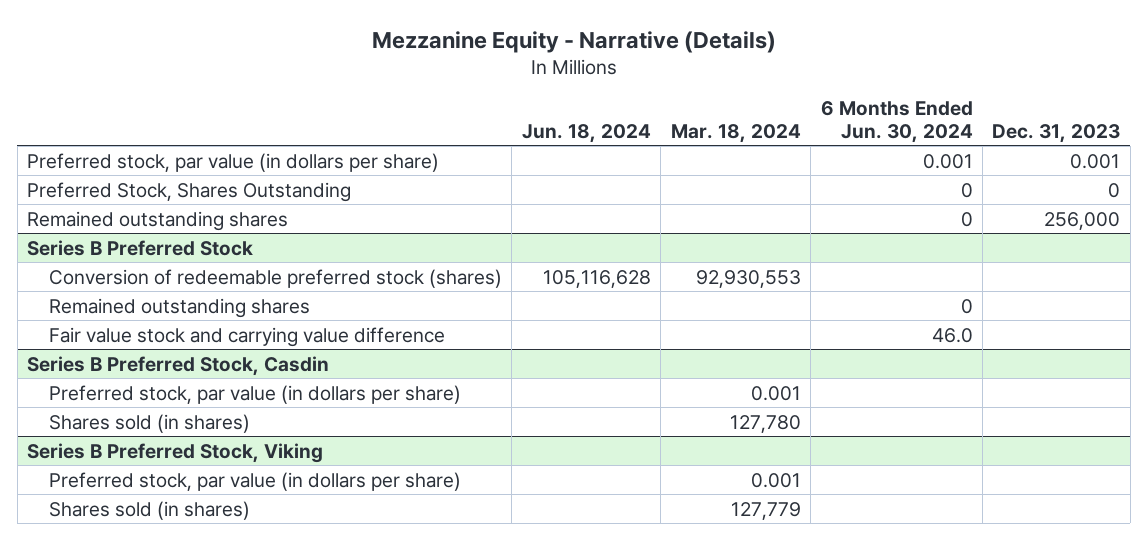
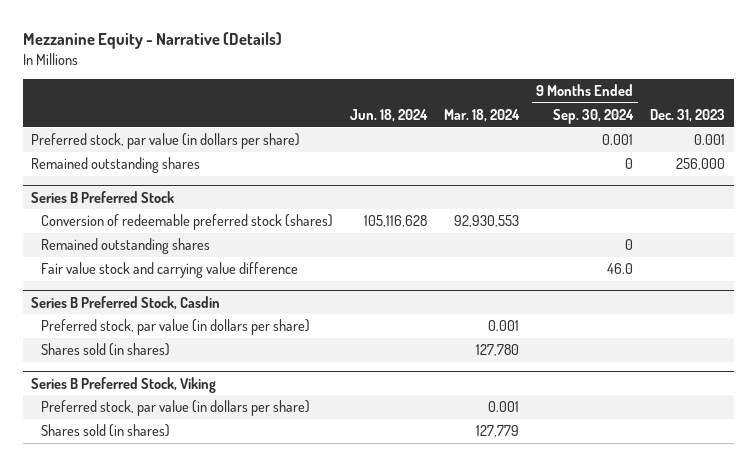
- | Jun. 18, 2024 | Mar. 18, 2024 | 6 Months Ended Jun. 30, 2024 | Dec. 31, 2023
+ | Jun. 18, 2024 | Mar. 18, 2024 | 9 Months Ended Sep. 30, 2024 | Dec. 31, 2023
- Preferred Stock, Shares Outstanding | | | 0 | 0

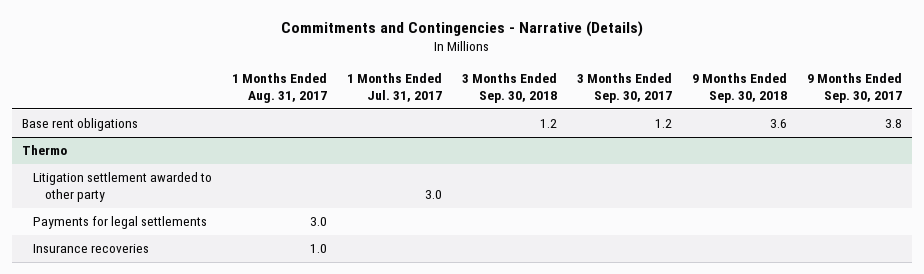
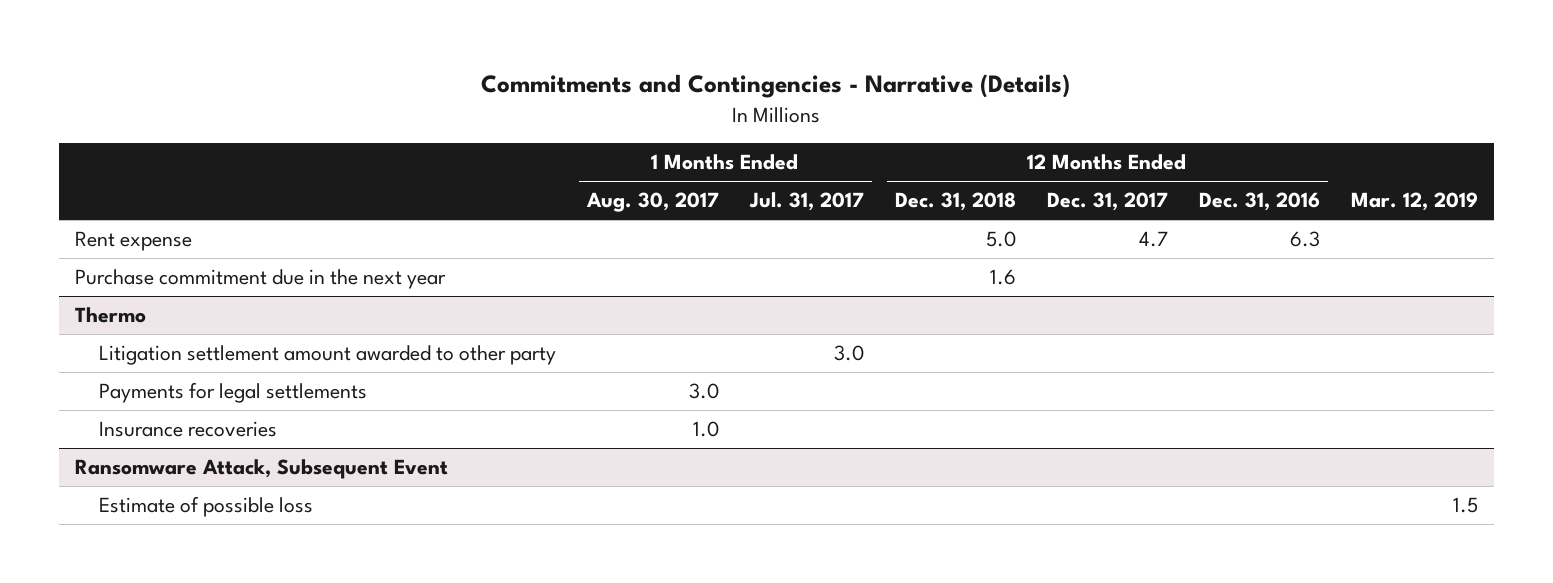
- | 1 Months Ended Aug. 31, 2017 | 1 Months Ended Jul. 31, 2017 | 3 Months Ended Sep. 30, 2018 | 3 Months Ended Sep. 30, 2017 | 9 Months Ended Sep. 30, 2018 | 9 Months Ended Sep. 30, 2017
+ | 1 Months Ended Aug. 30, 2017 | 1 Months Ended Jul. 31, 2017 | 12 Months Ended Dec. 31, 2018 | 12 Months Ended Dec. 31, 2017 | 12 Months Ended Dec. 31, 2016 | Mar. 12, 2019
- Base rent obligations | | | 1.2 | 1.2 | 3.6 | 3.8
+ Rent expense | | | 5.0 | 4.7 | 6.3 |
+ Purchase commitment due in the next year | | | 1.6 | | |
@ Thermo
- Litigation settlement awarded to other party | | 3.0 | | | |
+ Litigation settlement amount awarded to other party | | 3.0 | | | |
+ Ransomware Attack, Subsequent Event
+ Estimate of possible loss | | | | | | 1.5

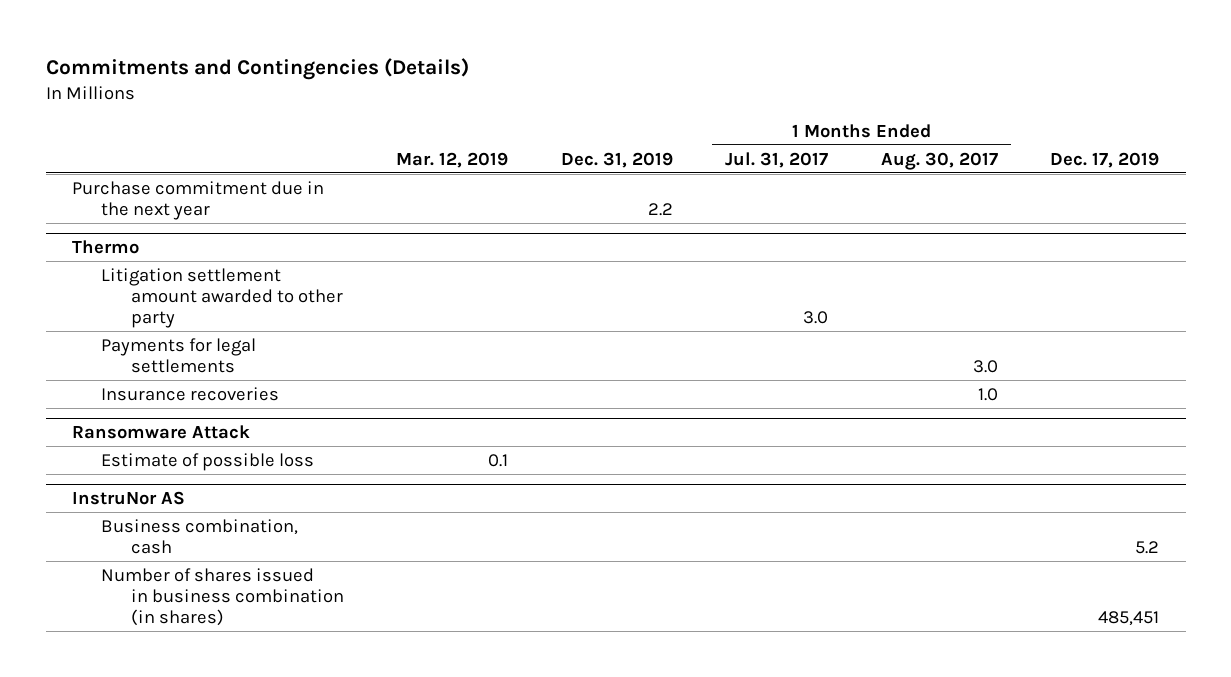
- Commitments and Contingencies - Narrative (Details)
+ Commitments and Contingencies (Details)
- | 1 Months Ended Aug. 30, 2017 | 1 Months Ended Jul. 31, 2017 | 12 Months Ended Dec. 31, 2018 | 12 Months Ended Dec. 31, 2017 | 12 Months Ended Dec. 31, 2016 | Mar. 12, 2019
+ | Mar. 12, 2019 | Dec. 31, 2019 | 1 Months Ended Jul. 31, 2017 | 1 Months Ended Aug. 30, 2017 | Dec. 17, 2019
- Rent expense | | | 5.0 | 4.7 | 6.3 |
- Ransomware Attack, Subsequent Event
- Estimate of possible loss | | | | | | 1.5
+ Ransomware Attack
+ Estimate of possible loss | 0.1 | | | |
+ InstruNor AS
+ Business combination, cash | | | | | 5.2
+ Number of shares issued in business combination (in shares) | | | | | 485,451

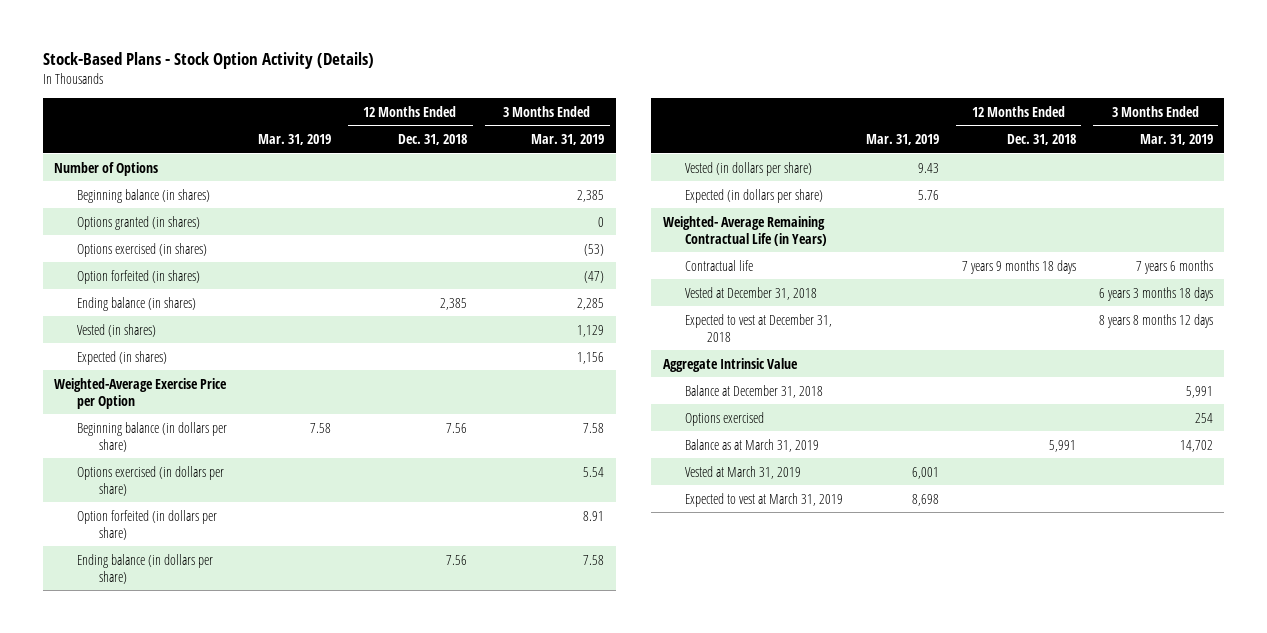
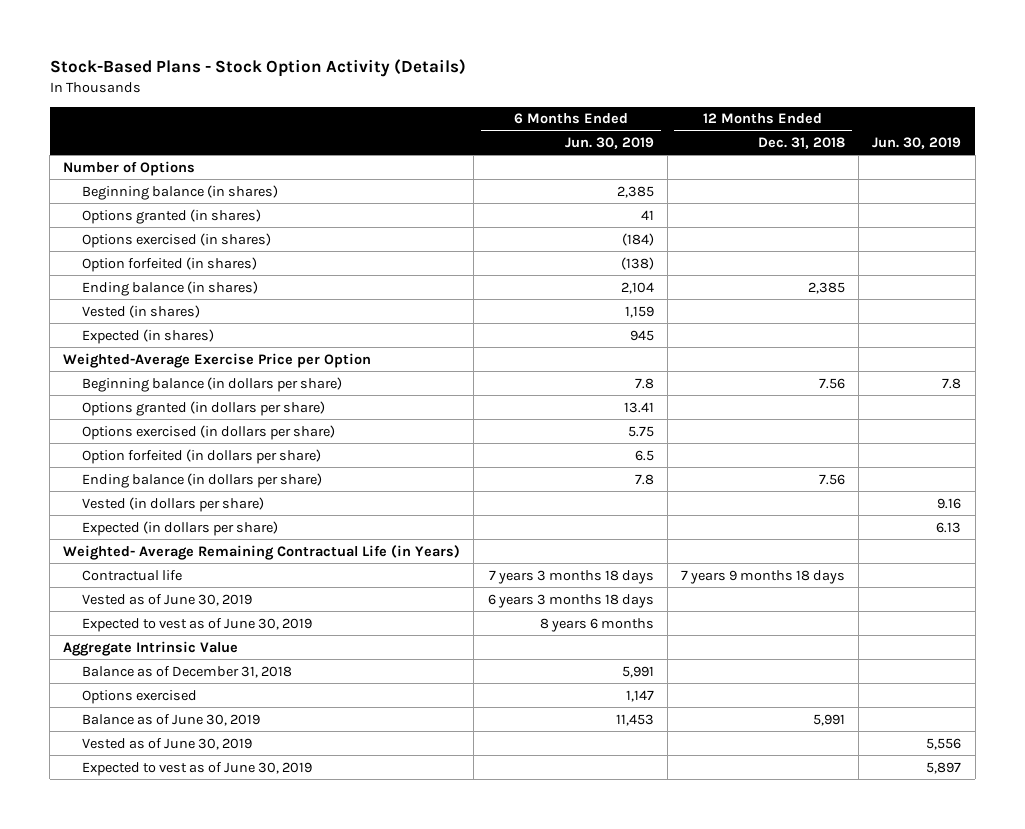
- | Mar. 31, 2019 | 12 Months Ended Dec. 31, 2018 | 3 Months Ended Mar. 31, 2019
+ | 6 Months Ended Jun. 30, 2019 | 12 Months Ended Dec. 31, 2018 | Jun. 30, 2019
+ Options granted (in dollars per share) | 13.41 | |
- Vested at December 31, 2018 | | | 6 years 3 months 18 days
- Expected to vest at December 31, 2018 | | | 8 years 8 months 12 days
+ Vested as of June 30, 2019 | 6 years 3 months 18 days | |
+ Expected to vest as of June 30, 2019 | 8 years 6 months | |
- Balance at December 31, 2018 | | | 5,991
+ Balance as of December 31, 2018 | 5,991 | |
- Balance as at March 31, 2019 | | 5,991 | 14,702
- Vested at March 31, 2019 | 6,001 | |
- Expected to vest at March 31, 2019 | 8,698 | |
+ Balance as of June 30, 2019 | 11,453 | 5,991 |
+ Vested as of June 30, 2019 | | | 5,556
+ Expected to vest as of June 30, 2019 | | | 5,897

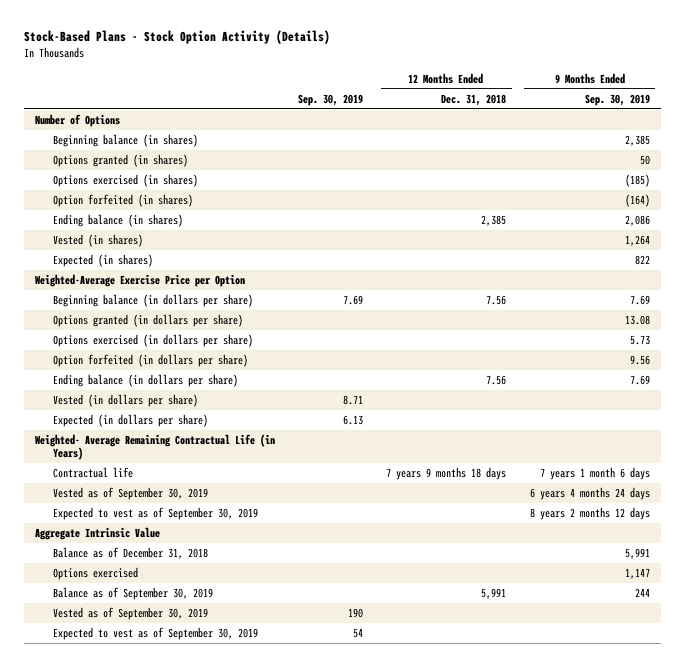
- | 6 Months Ended Jun. 30, 2019 | 12 Months Ended Dec. 31, 2018 | Jun. 30, 2019
+ | Sep. 30, 2019 | 12 Months Ended Dec. 31, 2018 | 9 Months Ended Sep. 30, 2019
- Vested as of June 30, 2019 | 6 years 3 months 18 days | |
- Expected to vest as of June 30, 2019 | 8 years 6 months | |
+ Vested as of September 30, 2019 | | | 6 years 4 months 24 days
+ Expected to vest as of September 30, 2019 | | | 8 years 2 months 12 days
- Balance as of June 30, 2019 | 11,453 | 5,991 |
- Vested as of June 30, 2019 | | | 5,556
- Expected to vest as of June 30, 2019 | | | 5,897
+ Balance as of September 30, 2019 | | 5,991 | 244
+ Vested as of September 30, 2019 | 190 | |
+ Expected to vest as of September 30, 2019 | 54 | |

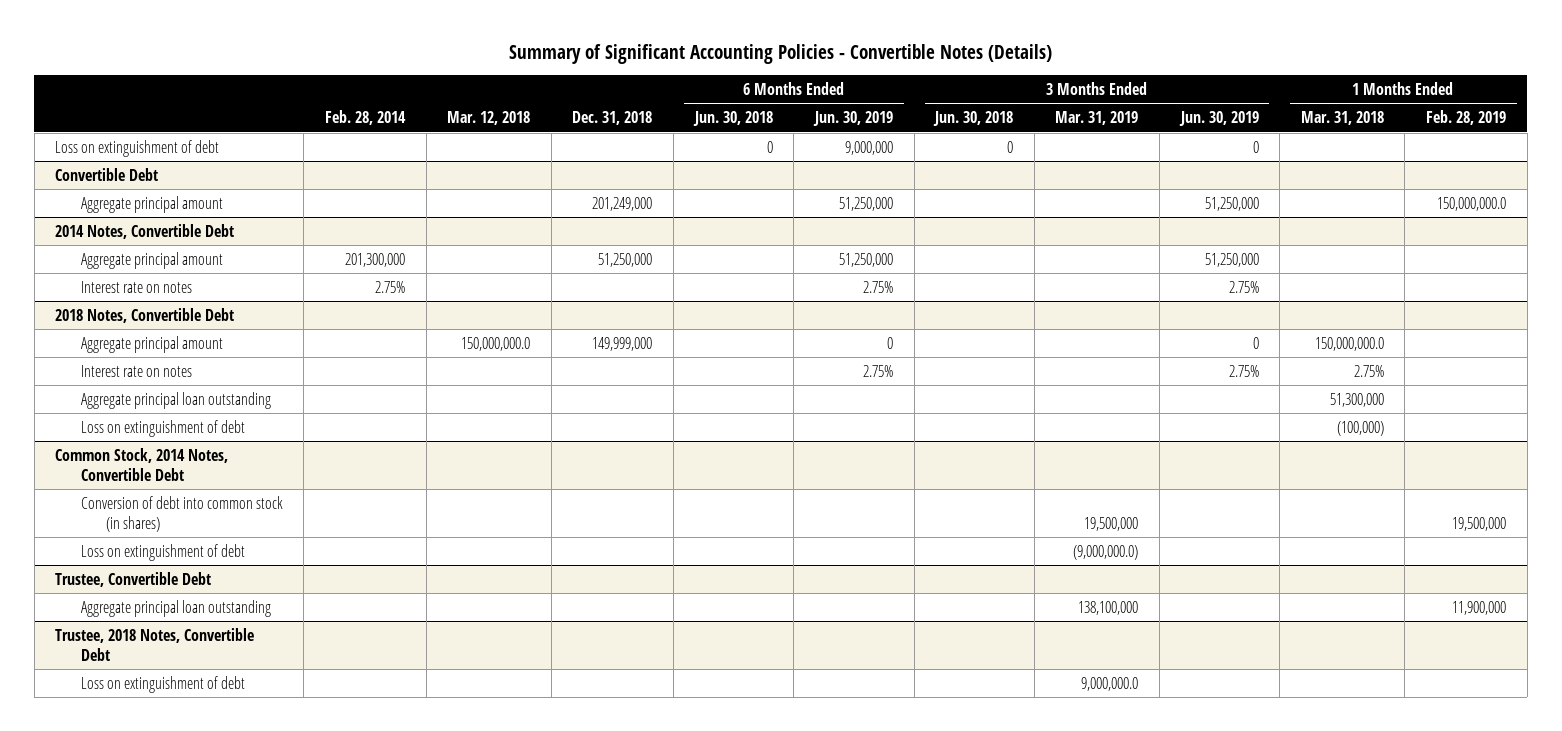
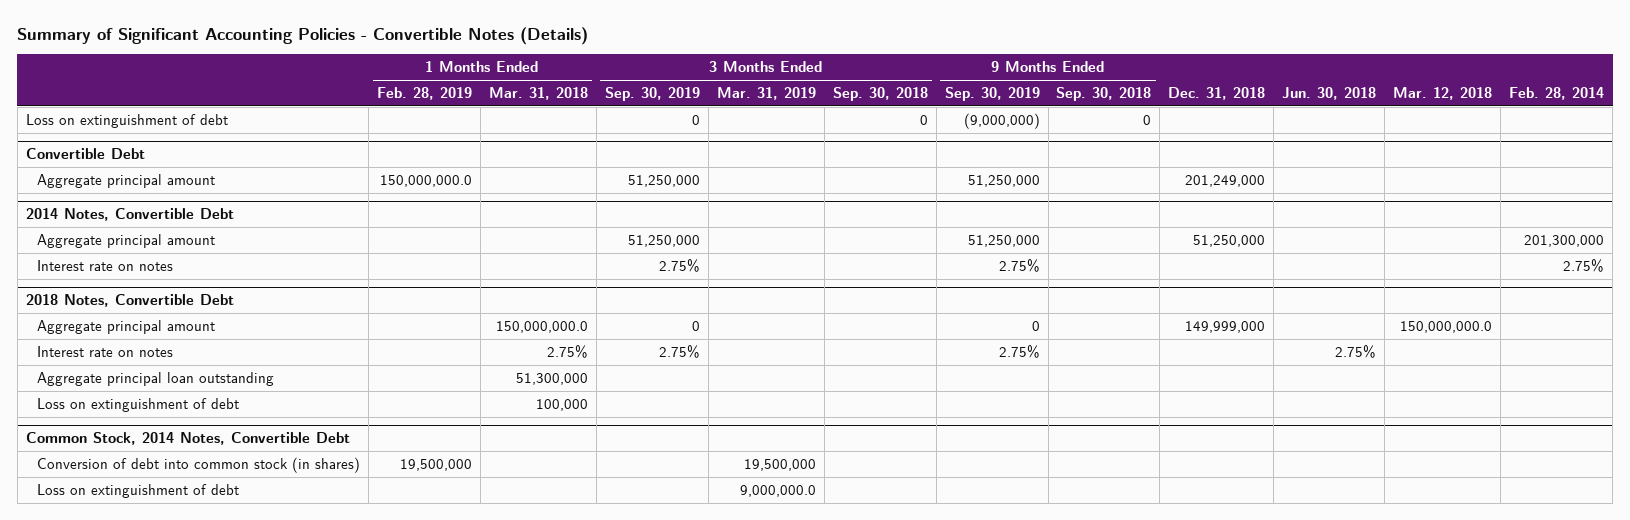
- | Feb. 28, 2014 | Mar. 12, 2018 | Dec. 31, 2018 | 6 Months Ended Jun. 30, 2018 | 6 Months Ended Jun. 30, 2019 | 3 Months Ended Jun. 30, 2018 | 3 Months Ended Mar. 31, 2019 | 3 Months Ended Jun. 30, 2019 | 1 Months Ended Mar. 31, 2018 | 1 Months Ended Feb. 28, 2019
+ | 1 Months Ended Feb. 28, 2019 | 1 Months Ended Mar. 31, 2018 | 3 Months Ended Sep. 30, 2019 | 3 Months Ended Mar. 31, 2019 | 3 Months Ended Sep. 30, 2018 | 9 Months Ended Sep. 30, 2019 | 9 Months Ended Sep. 30, 2018 | Dec. 31, 2018 | Jun. 30, 2018 | Mar. 12, 2018 | Feb. 28, 2014
@ 2018 Notes, Convertible Debt
- Loss on extinguishment of debt | | | | | | | | | (100,000) |
+ Loss on extinguishment of debt | | 100,000 | | | | | | | | |
@ Common Stock, 2014 Notes, Convertible Debt
- Loss on extinguishment of debt | | | | | | | (9,000,000.0) | | |
- Trustee, Convertible Debt
- Aggregate principal loan outstanding | | | | | | | 138,100,000 | | | 11,900,000
- Trustee, 2018 Notes, Convertible Debt
- Loss on extinguishment of debt | | | | | | | 9,000,000.0 | | |
@ Common Stock, 2014 Notes, Convertible Debt
+ Loss on extinguishment of debt | | | | 9,000,000.0 | | | | | | |

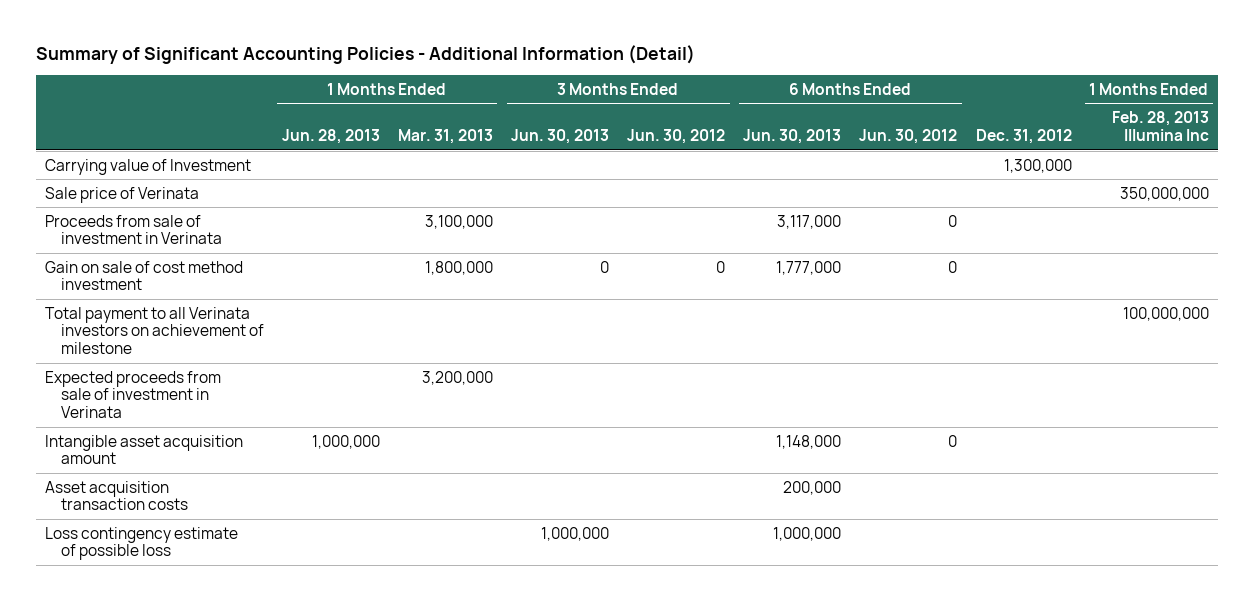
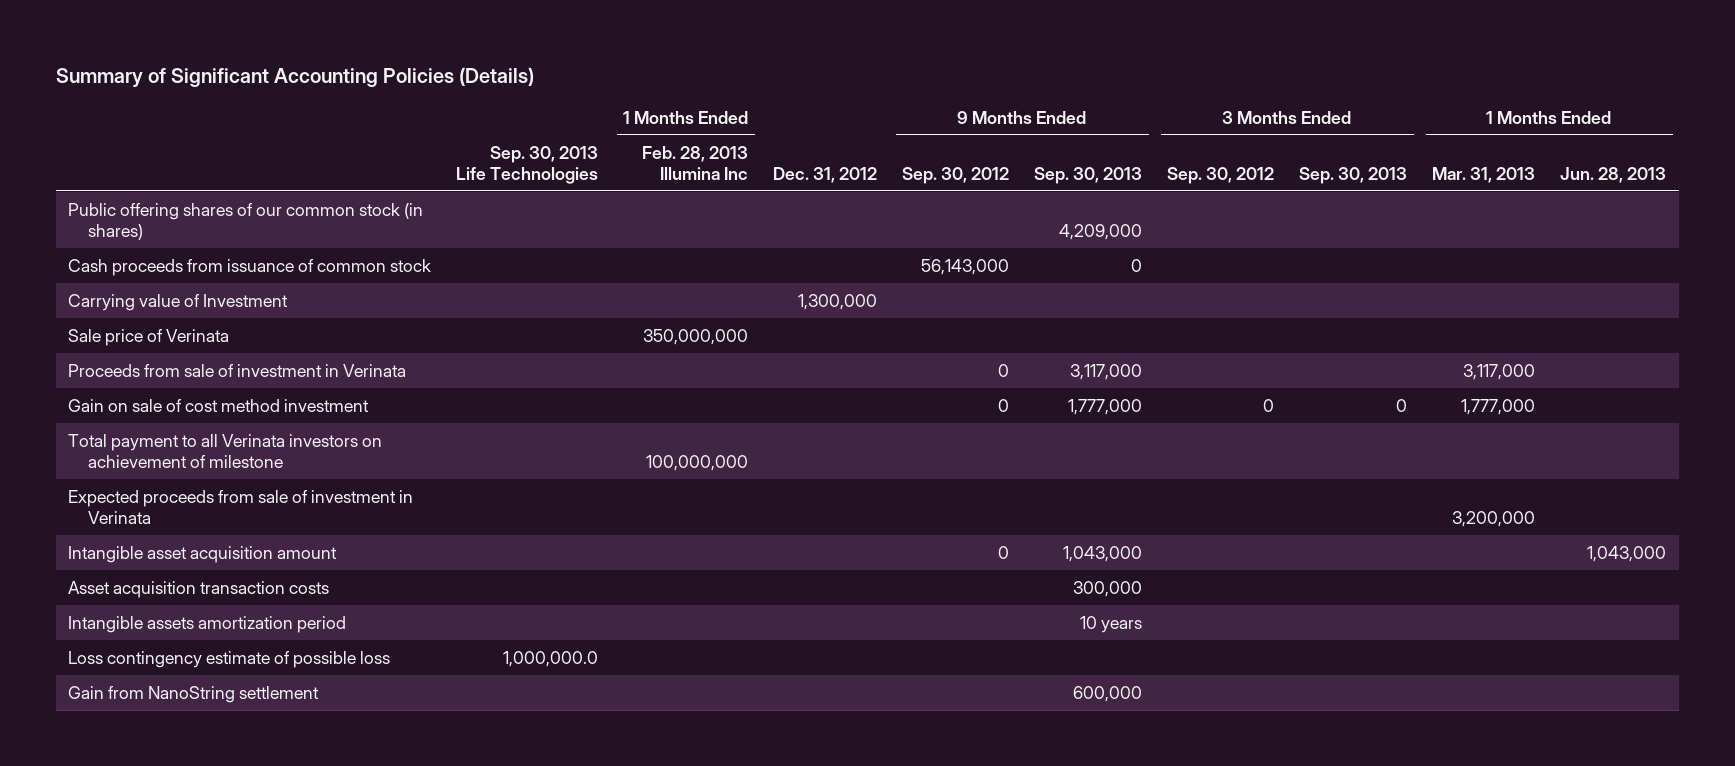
- Summary of Significant Accounting Policies - Additional Information (Detail)
+ Summary of Significant Accounting Policies (Details)
- | 1 Months Ended Jun. 28, 2013 | 1 Months Ended Mar. 31, 2013 | 3 Months Ended Jun. 30, 2013 | 3 Months Ended Jun. 30, 2012 | 6 Months Ended Jun. 30, 2013 | 6 Months Ended Jun. 30, 2012 | Dec. 31, 2012 | 1 Months Ended Feb. 28, 2013 Illumina Inc
+ | Sep. 30, 2013 Life Technologies | 1 Months Ended Feb. 28, 2013 Illumina Inc | Dec. 31, 2012 | 9 Months Ended Sep. 30, 2012 | 9 Months Ended Sep. 30, 2013 | 3 Months Ended Sep. 30, 2012 | 3 Months Ended Sep. 30, 2013 | 1 Months Ended Mar. 31, 2013 | 1 Months Ended Jun. 28, 2013
+ Public offering shares of our common stock (in shares) | | | | | 4,209,000 | | | |
+ Cash proceeds from issuance of common stock | | | | 56,143,000 | 0 | | | |
- Proceeds from sale of investment in Verinata | | 3,100,000 | | | 3,117,000 | 0 | |
- Gain on sale of cost method investment | | 1,800,000 | 0 | 0 | 1,777,000 | 0 | |
+ Proceeds from sale of investment in Verinata | | | | 0 | 3,117,000 | | | 3,117,000 |
+ Gain on sale of cost method investment | | | | 0 | 1,777,000 | 0 | 0 | 1,777,000 |
- Intangible asset acquisition amount | 1,000,000 | | | | 1,148,000 | 0 | |
+ Intangible asset acquisition amount | | | | 0 | 1,043,000 | | | | 1,043,000
+ Intangible assets amortization period | | | | | 10 years | | | |
+ Gain from NanoString settlement | | | | | 600,000 | | | |

